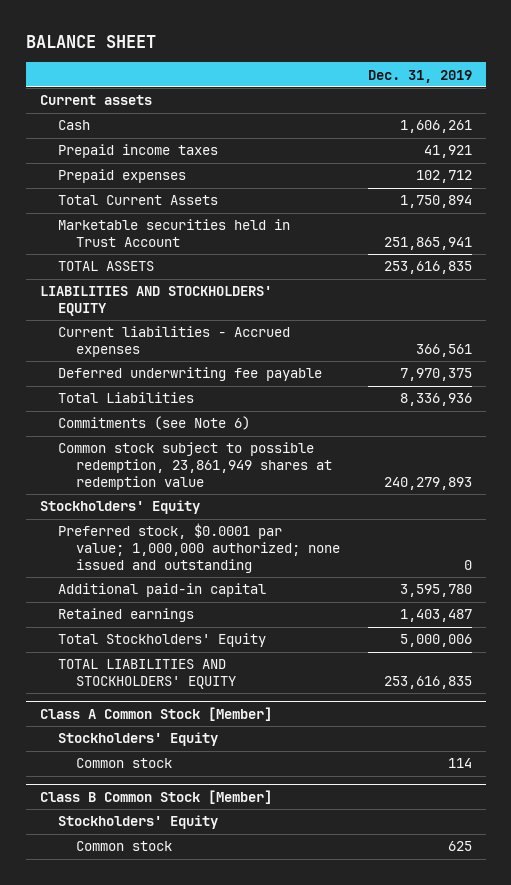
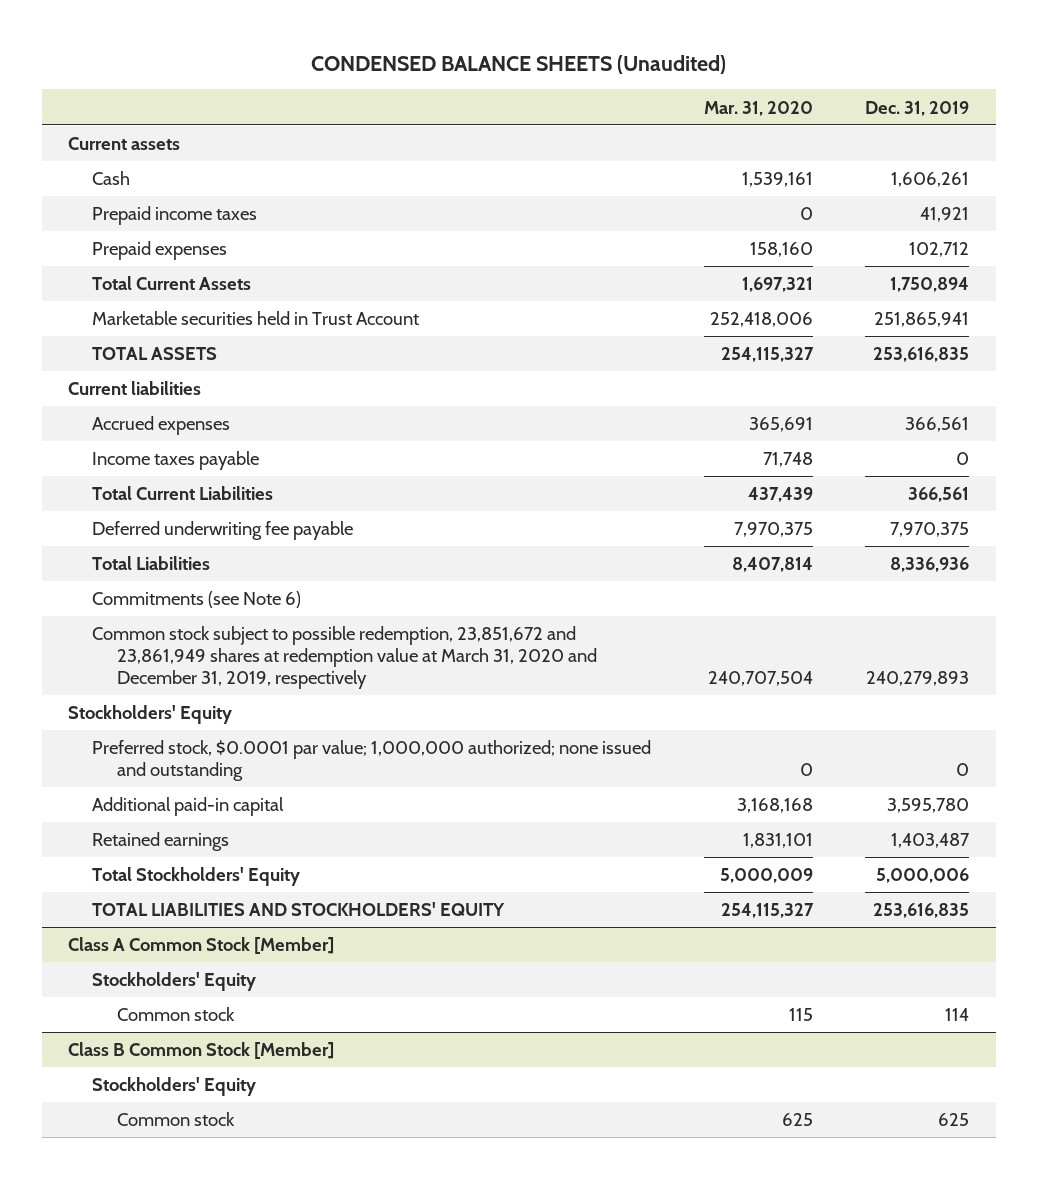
- BALANCE SHEET
+ CONDENSED BALANCE SHEETS (Unaudited)
- | Dec. 31, 2019
+ | Mar. 31, 2020 | Dec. 31, 2019
- LIABILITIES AND STOCKHOLDERS' EQUITY
- Current liabilities - Accrued expenses | 366,561
+ Current liabilities
+ Accrued expenses | 365,691 | 366,561
+ Income taxes payable | 71,748 | 0
+ Total Current Liabilities | 437,439 | 366,561
- Common stock subject to possible redemption, 23,861,949 shares at redemption value | 240,279,893
+ Common stock subject to possible redemption, 23,851,672 and 23,861,949 shares at redemption value at March 31, 2020 and December 31, 2019, respectively | 240,707,504 | 240,279,893

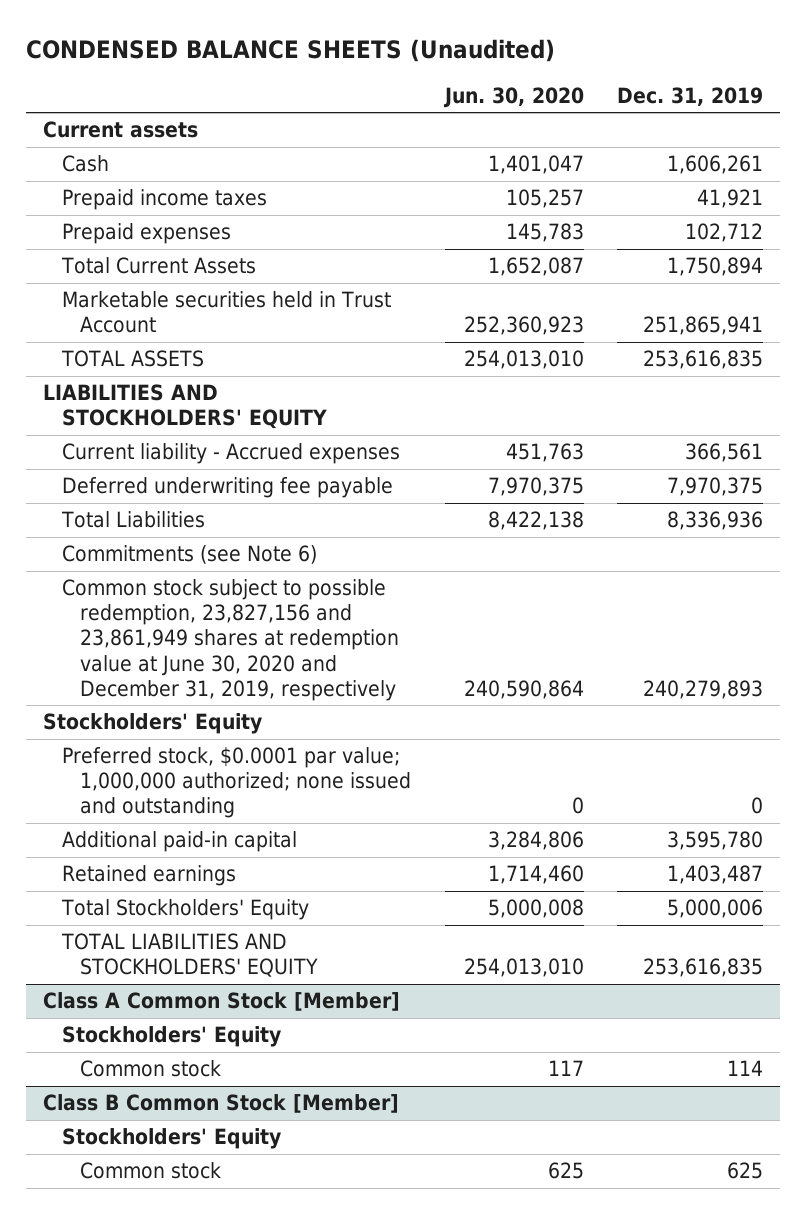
- | Mar. 31, 2020 | Dec. 31, 2019
+ | Jun. 30, 2020 | Dec. 31, 2019
- Current liabilities
- Accrued expenses | 365,691 | 366,561
- Income taxes payable | 71,748 | 0
- Total Current Liabilities | 437,439 | 366,561
+ LIABILITIES AND STOCKHOLDERS' EQUITY
+ Current liability - Accrued expenses | 451,763 | 366,561
- Common stock subject to possible redemption, 23,851,672 and 23,861,949 shares at redemption value at March 31, 2020 and December 31, 2019, respectively | 240,707,504 | 240,279,893
+ Common stock subject to possible redemption, 23,827,156 and 23,861,949 shares at redemption value at June 30, 2020 and December 31, 2019, respectively | 240,590,864 | 240,279,893

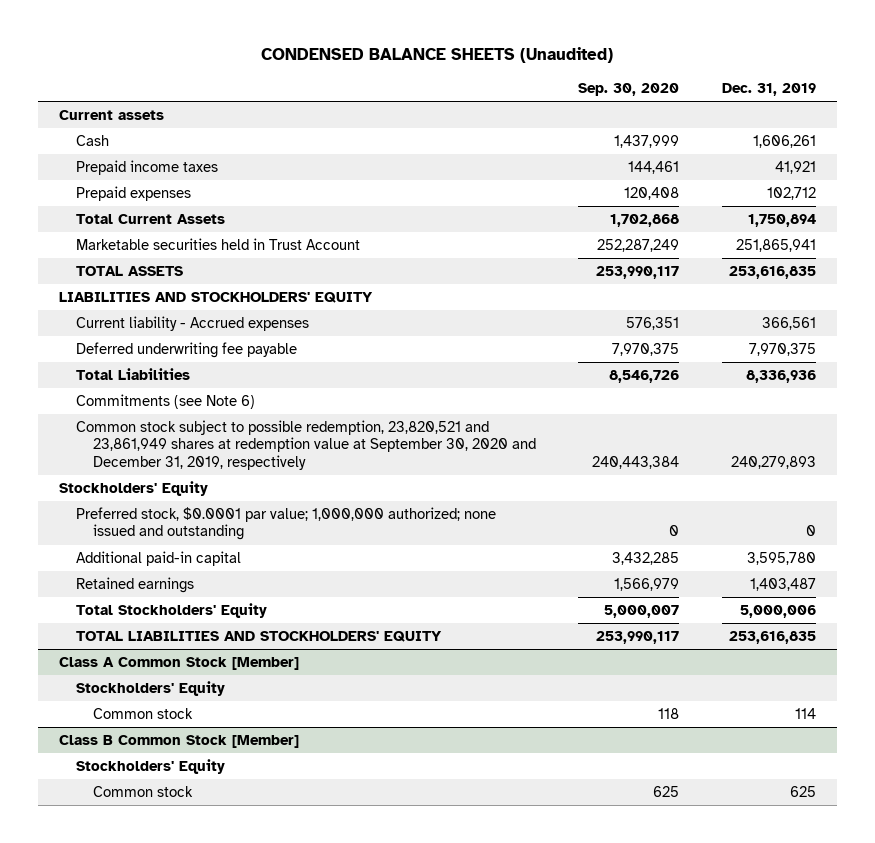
- | Jun. 30, 2020 | Dec. 31, 2019
+ | Sep. 30, 2020 | Dec. 31, 2019
- Common stock subject to possible redemption, 23,827,156 and 23,861,949 shares at redemption value at June 30, 2020 and December 31, 2019, respectively | 240,590,864 | 240,279,893
+ Common stock subject to possible redemption, 23,820,521 and 23,861,949 shares at redemption value at September 30, 2020 and December 31, 2019, respectively | 240,443,384 | 240,279,893

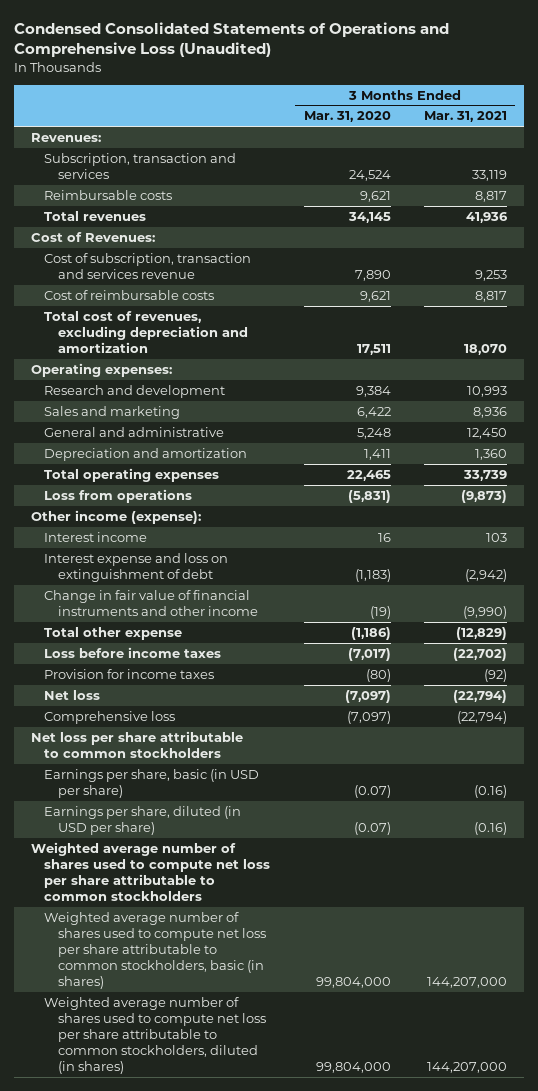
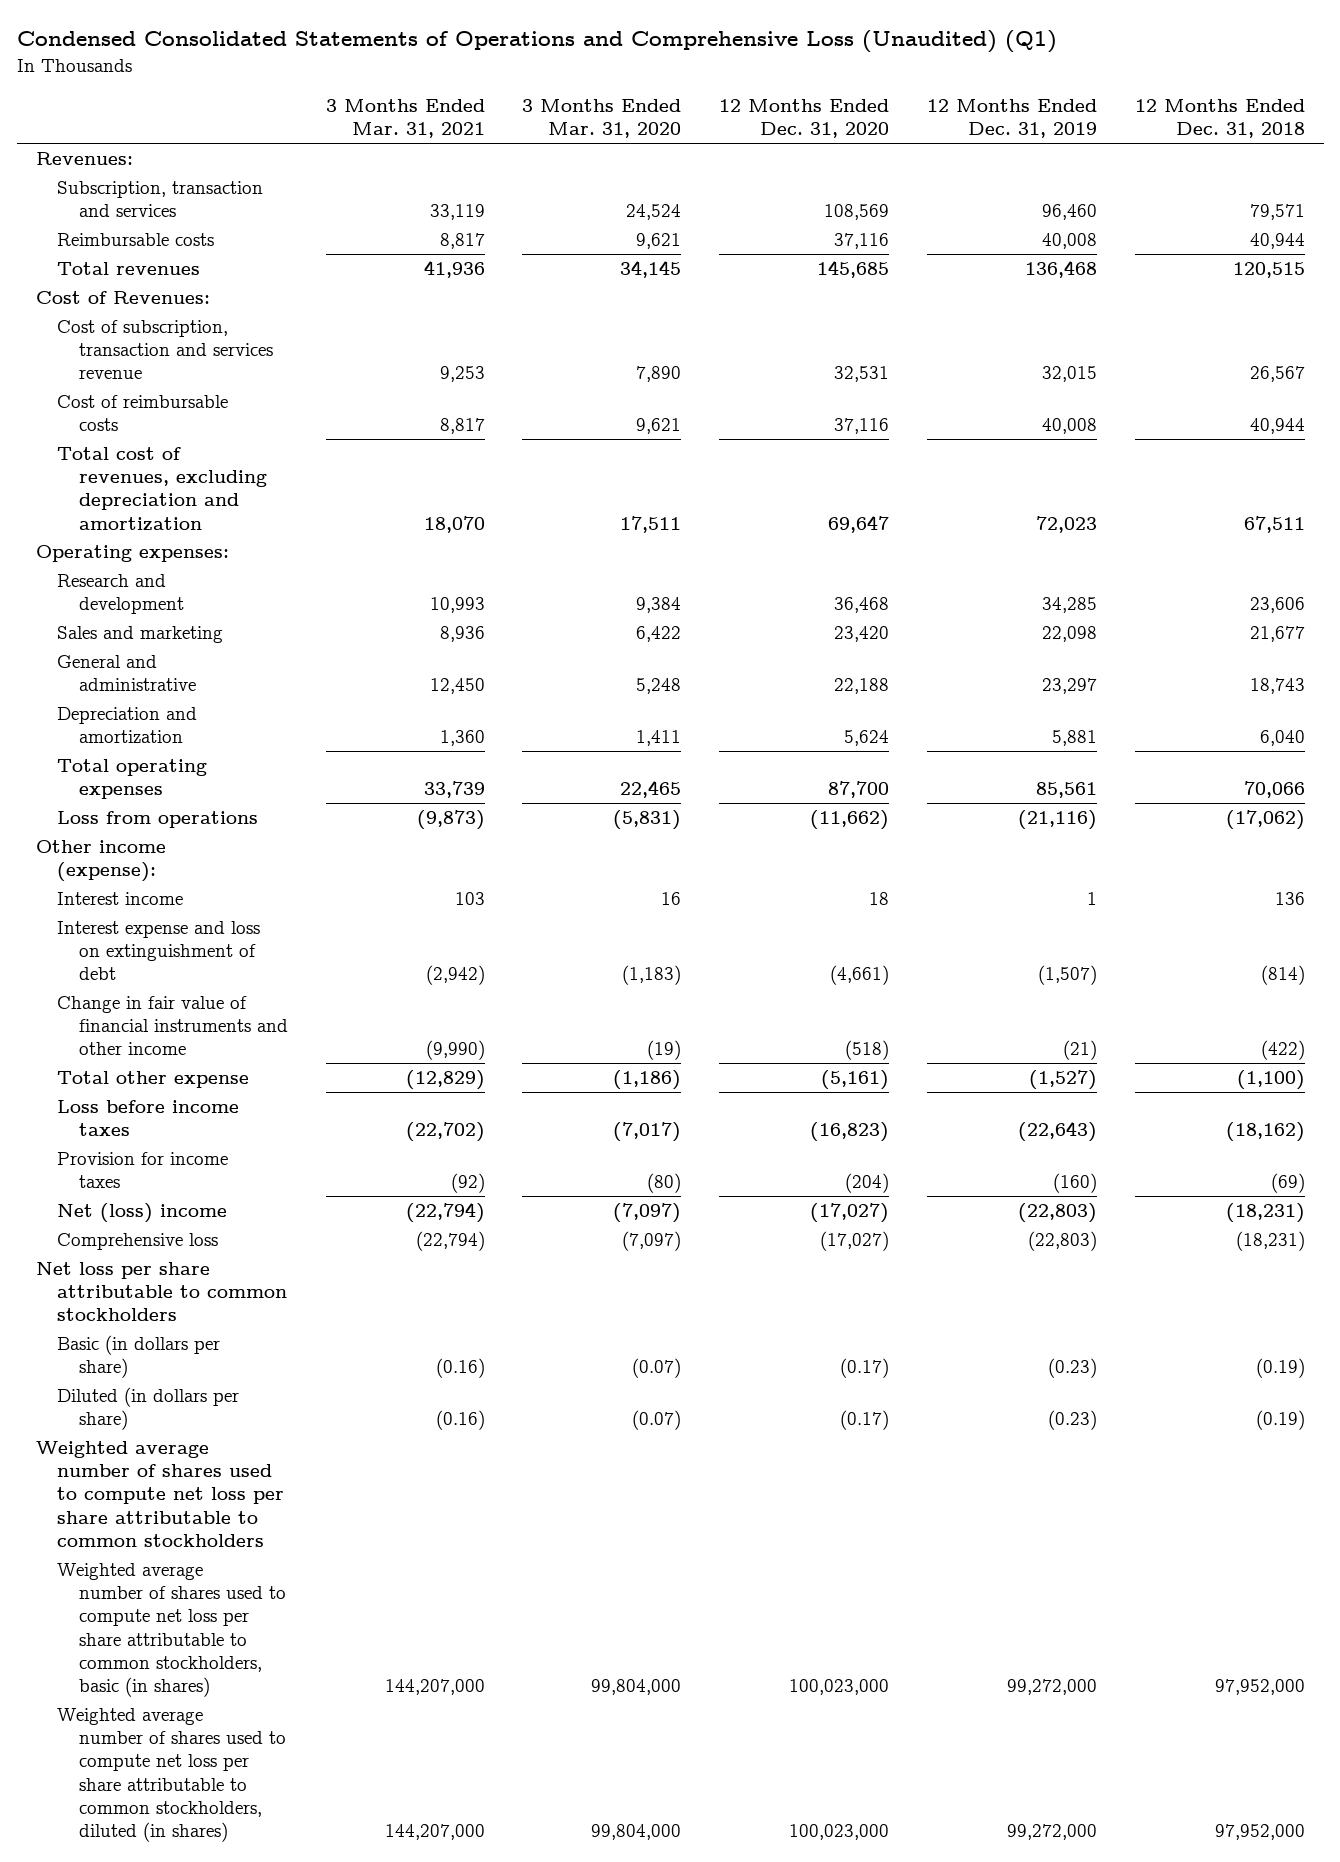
- Condensed Consolidated Statements of Operations and Comprehensive Loss (Unaudited)
+ Condensed Consolidated Statements of Operations and Comprehensive Loss (Unaudited) (Q1)
- | 3 Months Ended Mar. 31, 2020 | 3 Months Ended Mar. 31, 2021
+ | 3 Months Ended Mar. 31, 2021 | 3 Months Ended Mar. 31, 2020 | 12 Months Ended Dec. 31, 2020 | 12 Months Ended Dec. 31, 2019 | 12 Months Ended Dec. 31, 2018
- Net loss | (7,097) | (22,794)
+ Net (loss) income | (22,794) | (7,097) | (17,027) | (22,803) | (18,231)
- Earnings per share, basic (in USD per share) | (0.07) | (0.16)
- Earnings per share, diluted (in USD per share) | (0.07) | (0.16)
+ Basic (in dollars per share) | (0.16) | (0.07) | (0.17) | (0.23) | (0.19)
+ Diluted (in dollars per share) | (0.16) | (0.07) | (0.17) | (0.23) | (0.19)

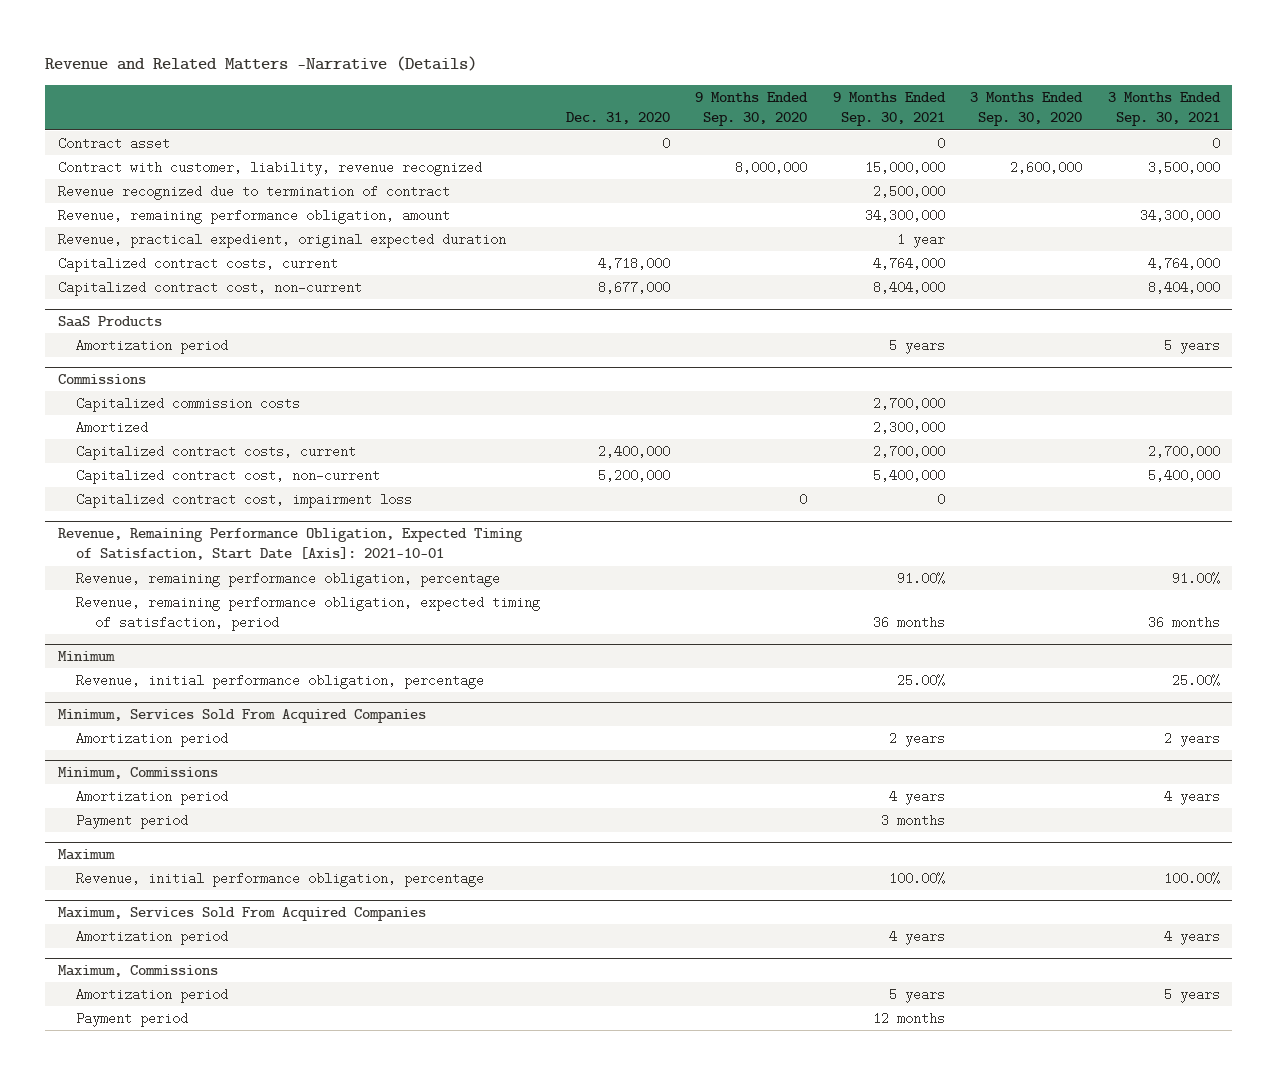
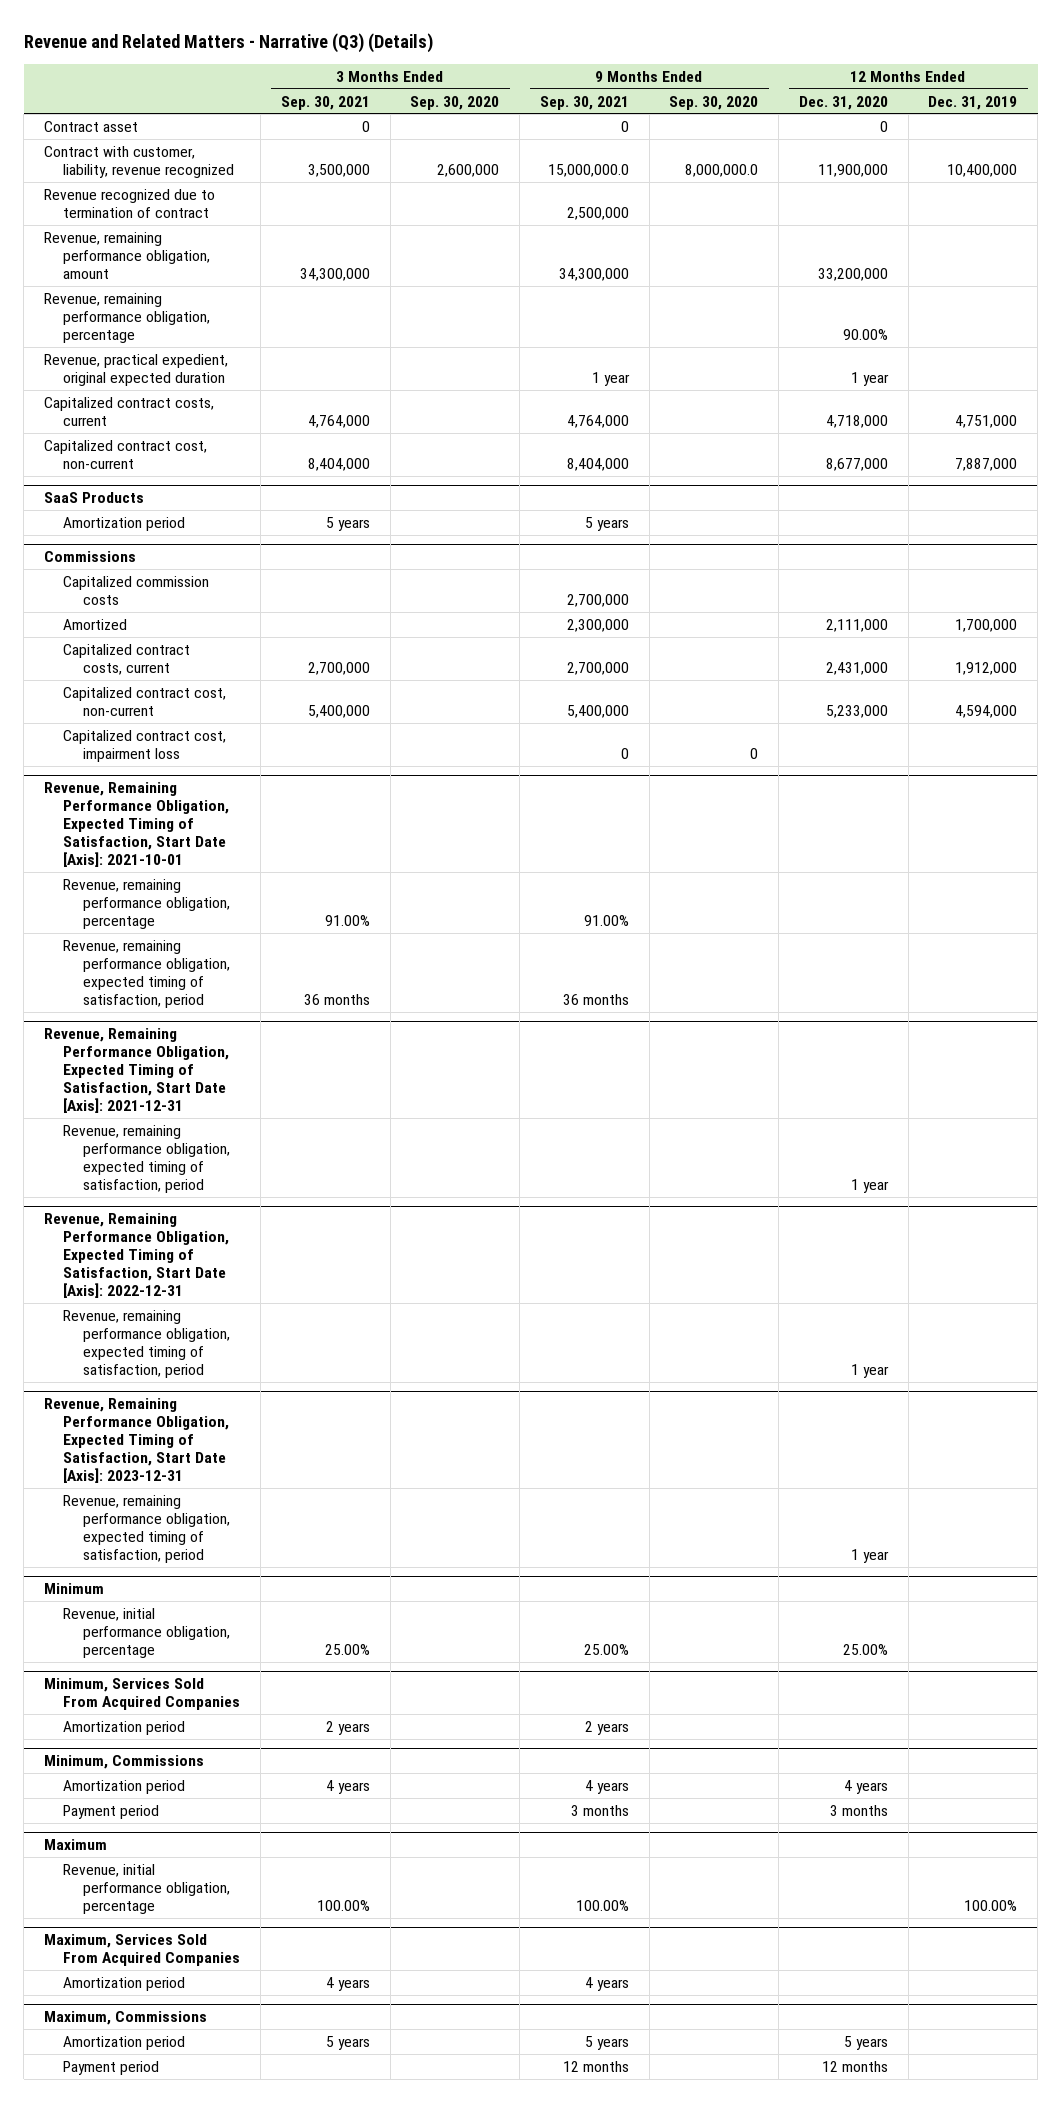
- Revenue and Related Matters -Narrative (Details)
+ Revenue and Related Matters - Narrative (Q3) (Details)
- | Dec. 31, 2020 | 9 Months Ended Sep. 30, 2020 | 9 Months Ended Sep. 30, 2021 | 3 Months Ended Sep. 30, 2020 | 3 Months Ended Sep. 30, 2021
+ | 3 Months Ended Sep. 30, 2021 | 3 Months Ended Sep. 30, 2020 | 9 Months Ended Sep. 30, 2021 | 9 Months Ended Sep. 30, 2020 | 12 Months Ended Dec. 31, 2020 | 12 Months Ended Dec. 31, 2019
- Contract with customer, liability, revenue recognized | | 8,000,000 | 15,000,000 | 2,600,000 | 3,500,000
+ Contract with customer, liability, revenue recognized | 3,500,000 | 2,600,000 | 15,000,000.0 | 8,000,000.0 | 11,900,000 | 10,400,000
+ Revenue, remaining performance obligation, percentage | | | | | 90.00% |
+ Revenue, Remaining Performance Obligation, Expected Timing of Satisfaction, Start Date [Axis]: 2021-12-31
+ Revenue, remaining performance obligation, expected timing of satisfaction, period | | | | | 1 year |
+ Revenue, Remaining Performance Obligation, Expected Timing of Satisfaction, Start Date [Axis]: 2022-12-31
+ Revenue, remaining performance obligation, expected timing of satisfaction, period | | | | | 1 year |
+ Revenue, Remaining Performance Obligation, Expected Timing of Satisfaction, Start Date [Axis]: 2023-12-31
+ Revenue, remaining performance obligation, expected timing of satisfaction, period | | | | | 1 year |

